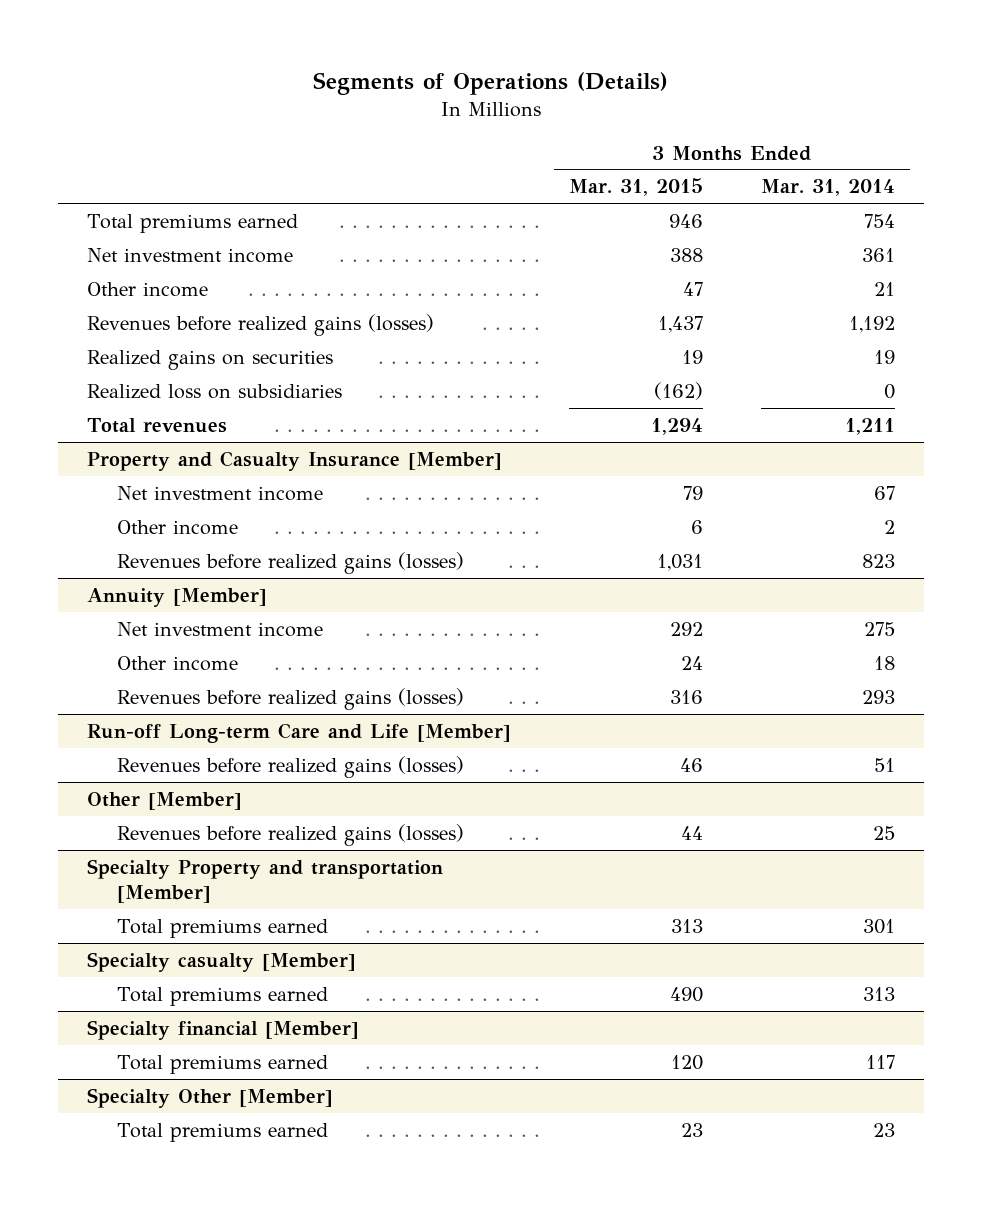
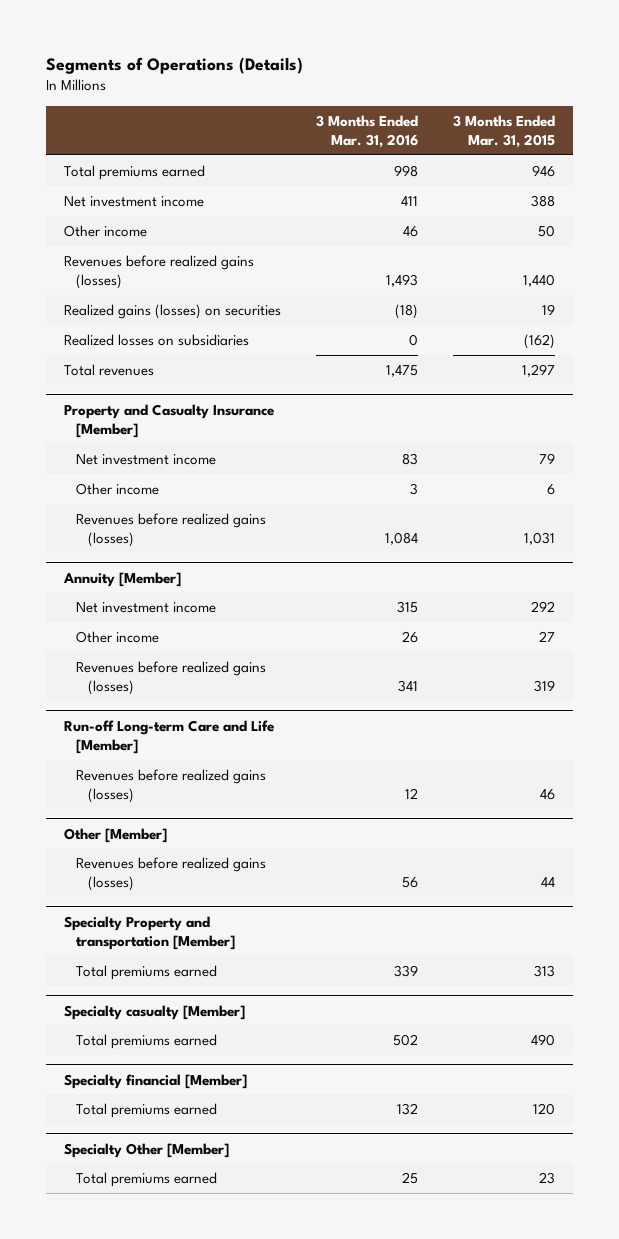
- | 3 Months Ended Mar. 31, 2015 | 3 Months Ended Mar. 31, 2014
+ | 3 Months Ended Mar. 31, 2016 | 3 Months Ended Mar. 31, 2015
- Other income | 47 | 21
- Revenues before realized gains (losses) | 1,437 | 1,192
- Realized gains on securities | 19 | 19
- Realized loss on subsidiaries | (162) | 0
- Total revenues | 1,294 | 1,211
+ Other income | 46 | 50
+ Revenues before realized gains (losses) | 1,493 | 1,440
+ Realized gains (losses) on securities | (18) | 19
+ Realized losses on subsidiaries | 0 | (162)
+ Total revenues | 1,475 | 1,297
@ Annuity [Member]
- Other income | 24 | 18
- Revenues before realized gains (losses) | 316 | 293
+ Other income | 26 | 27
+ Revenues before realized gains (losses) | 341 | 319

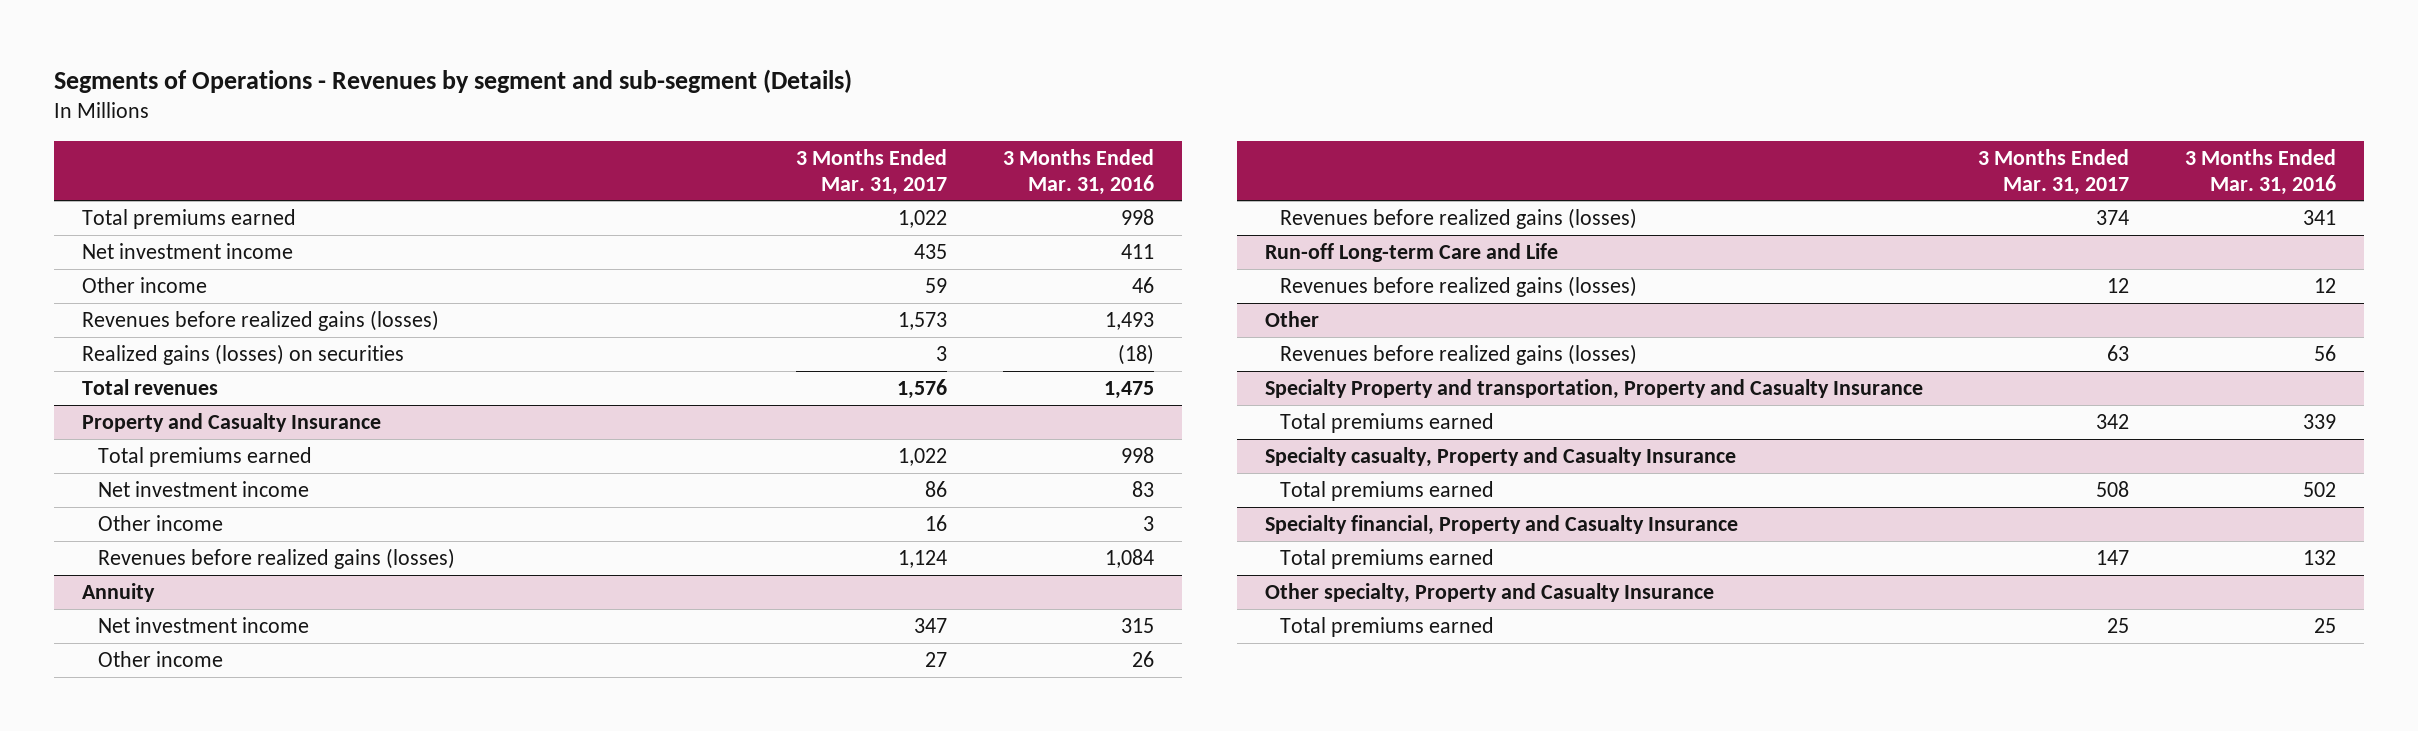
- Segments of Operations (Details)
+ Segments of Operations - Revenues by segment and sub-segment (Details)
- | 3 Months Ended Mar. 31, 2016 | 3 Months Ended Mar. 31, 2015
+ | 3 Months Ended Mar. 31, 2017 | 3 Months Ended Mar. 31, 2016
- Realized losses on subsidiaries | 0 | (162)
- Property and Casualty Insurance [Member]
+ Property and Casualty Insurance
+ Total premiums earned | 1,022 | 998
- Annuity [Member]
+ Annuity
- Run-off Long-term Care and Life [Member]
+ Run-off Long-term Care and Life
- Other [Member]
+ Other
- Specialty Property and transportation [Member]
+ Specialty Property and transportation, Property and Casualty Insurance
- Specialty casualty [Member]
+ Specialty casualty, Property and Casualty Insurance
- Specialty financial [Member]
+ Specialty financial, Property and Casualty Insurance
- Specialty Other [Member]
+ Other specialty, Property and Casualty Insurance

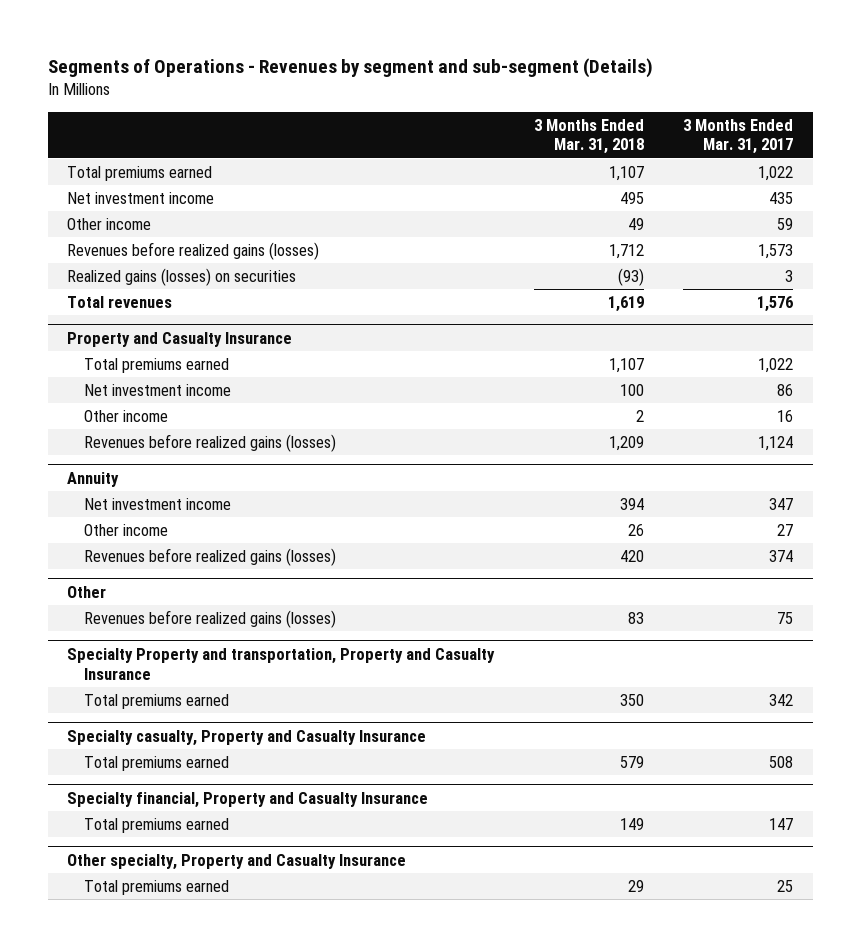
- | 3 Months Ended Mar. 31, 2017 | 3 Months Ended Mar. 31, 2016
+ | 3 Months Ended Mar. 31, 2018 | 3 Months Ended Mar. 31, 2017
- Run-off Long-term Care and Life
- Revenues before realized gains (losses) | 12 | 12
@ Other
- Revenues before realized gains (losses) | 63 | 56
+ Revenues before realized gains (losses) | 83 | 75

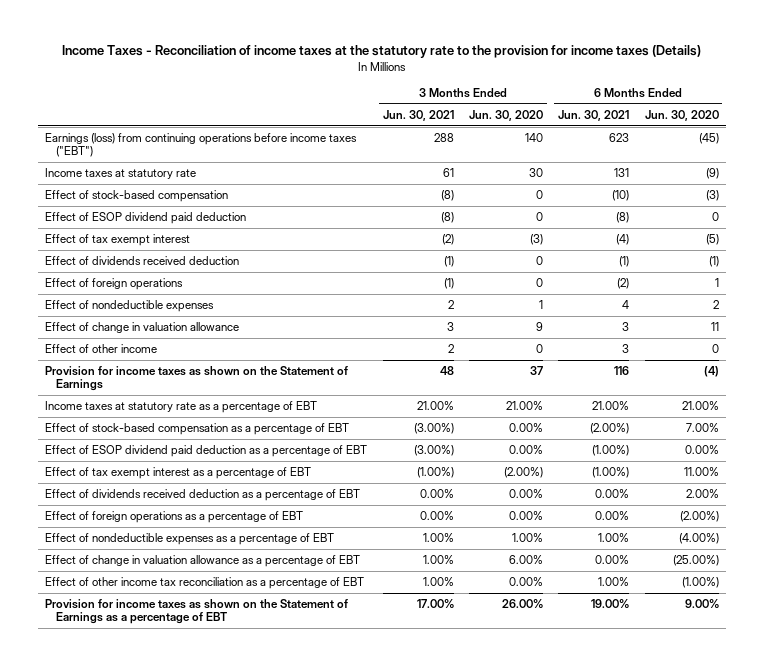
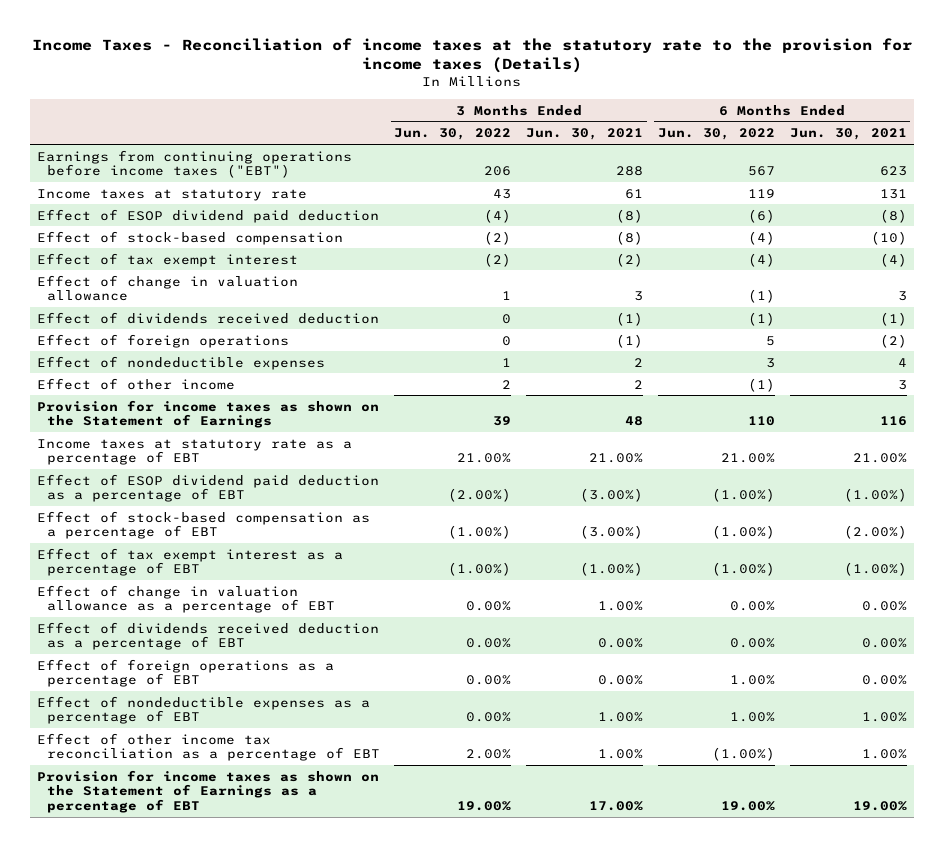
- | 3 Months Ended Jun. 30, 2021 | 3 Months Ended Jun. 30, 2020 | 6 Months Ended Jun. 30, 2021 | 6 Months Ended Jun. 30, 2020
+ | 3 Months Ended Jun. 30, 2022 | 3 Months Ended Jun. 30, 2021 | 6 Months Ended Jun. 30, 2022 | 6 Months Ended Jun. 30, 2021
- Earnings (loss) from continuing operations before income taxes ("EBT") | 288 | 140 | 623 | (45)
+ Earnings from continuing operations before income taxes ("EBT") | 206 | 288 | 567 | 623
moved down: Effect of stock-based compensation | (2) | (8) | (4) | (10)
moved up: Effect of change in valuation allowance | 1 | 3 | (1) | 3
moved down: Effect of stock-based compensation as a percentage of EBT | (1.00%) | (3.00%) | (1.00%) | (2.00%)
moved up: Effect of change in valuation allowance as a percentage of EBT | 0.00% | 1.00% | 0.00% | 0.00%

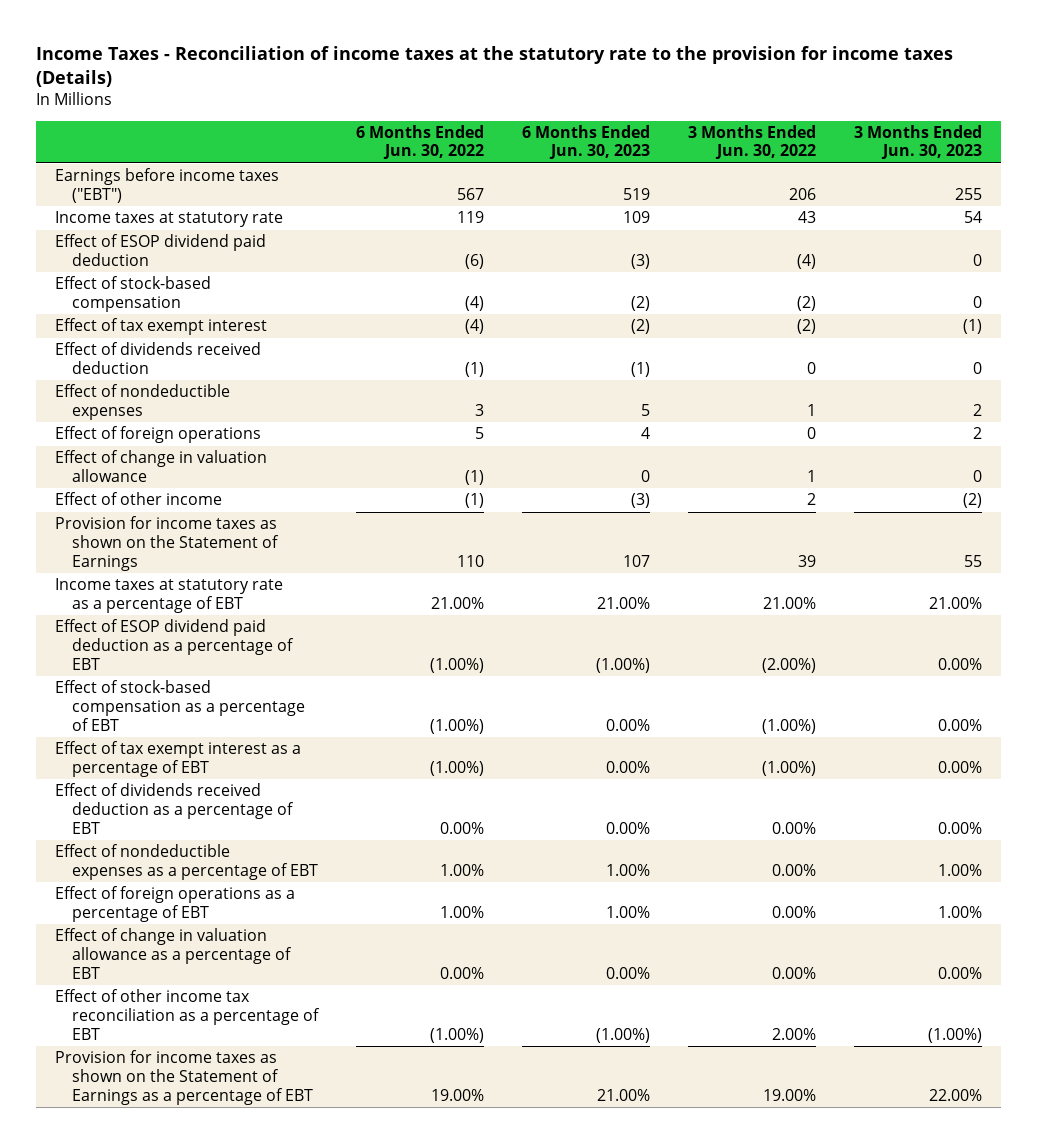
- | 3 Months Ended Jun. 30, 2022 | 3 Months Ended Jun. 30, 2021 | 6 Months Ended Jun. 30, 2022 | 6 Months Ended Jun. 30, 2021
+ | 6 Months Ended Jun. 30, 2022 | 6 Months Ended Jun. 30, 2023 | 3 Months Ended Jun. 30, 2022 | 3 Months Ended Jun. 30, 2023
- Earnings from continuing operations before income taxes ("EBT") | 206 | 288 | 567 | 623
+ Earnings before income taxes ("EBT") | 567 | 519 | 206 | 255
moved down: Effect of foreign operations | 5 | 4 | 0 | 2
moved down: Effect of change in valuation allowance | (1) | 0 | 1 | 0
moved down: Effect of foreign operations as a percentage of EBT | 1.00% | 1.00% | 0.00% | 1.00%
moved down: Effect of change in valuation allowance as a percentage of EBT | 0.00% | 0.00% | 0.00% | 0.00%

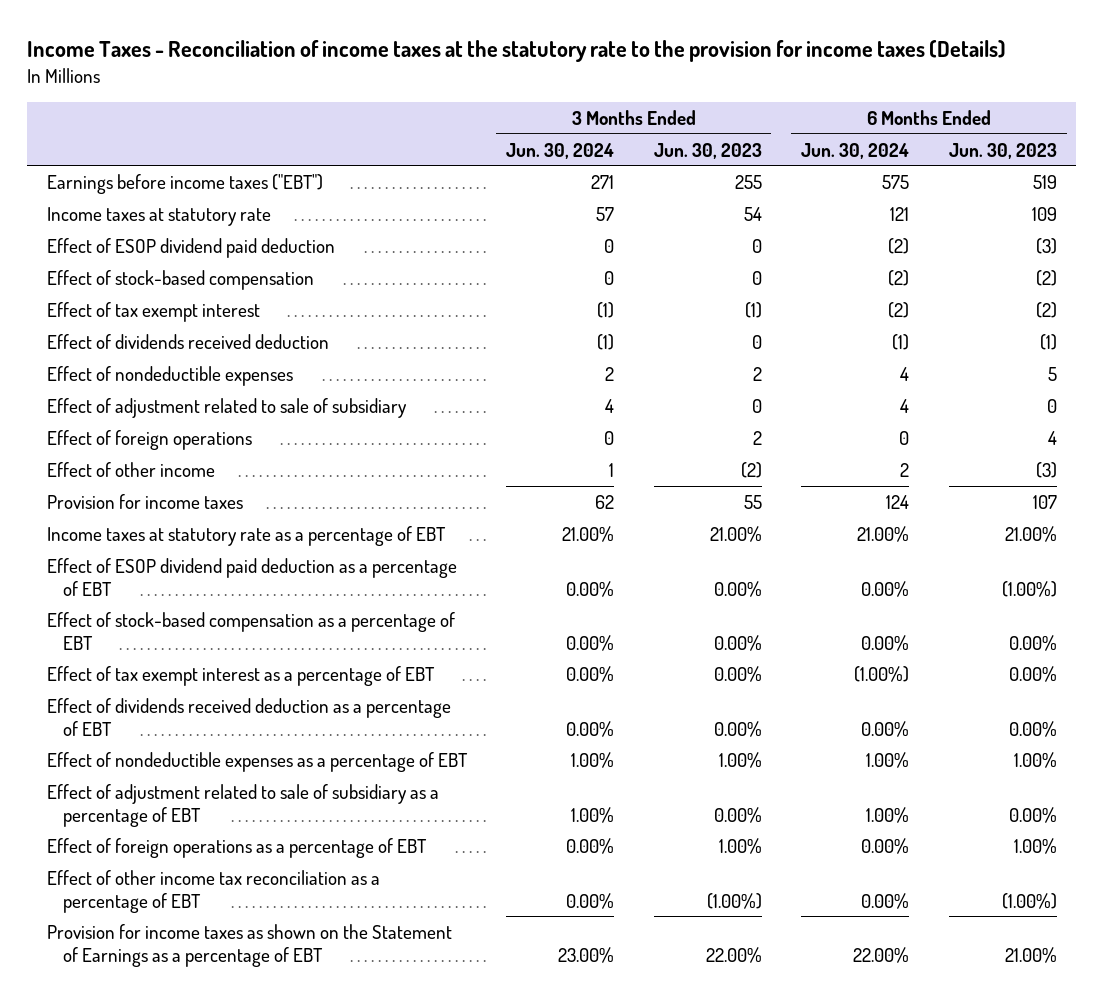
- | 6 Months Ended Jun. 30, 2022 | 6 Months Ended Jun. 30, 2023 | 3 Months Ended Jun. 30, 2022 | 3 Months Ended Jun. 30, 2023
+ | 3 Months Ended Jun. 30, 2024 | 3 Months Ended Jun. 30, 2023 | 6 Months Ended Jun. 30, 2024 | 6 Months Ended Jun. 30, 2023
+ Effect of adjustment related to sale of subsidiary | 4 | 0 | 4 | 0
- Effect of change in valuation allowance | (1) | 0 | 1 | 0
- Provision for income taxes as shown on the Statement of Earnings | 110 | 107 | 39 | 55
+ Provision for income taxes | 62 | 55 | 124 | 107
+ Effect of adjustment related to sale of subsidiary as a percentage of EBT | 1.00% | 0.00% | 1.00% | 0.00%
- Effect of change in valuation allowance as a percentage of EBT | 0.00% | 0.00% | 0.00% | 0.00%

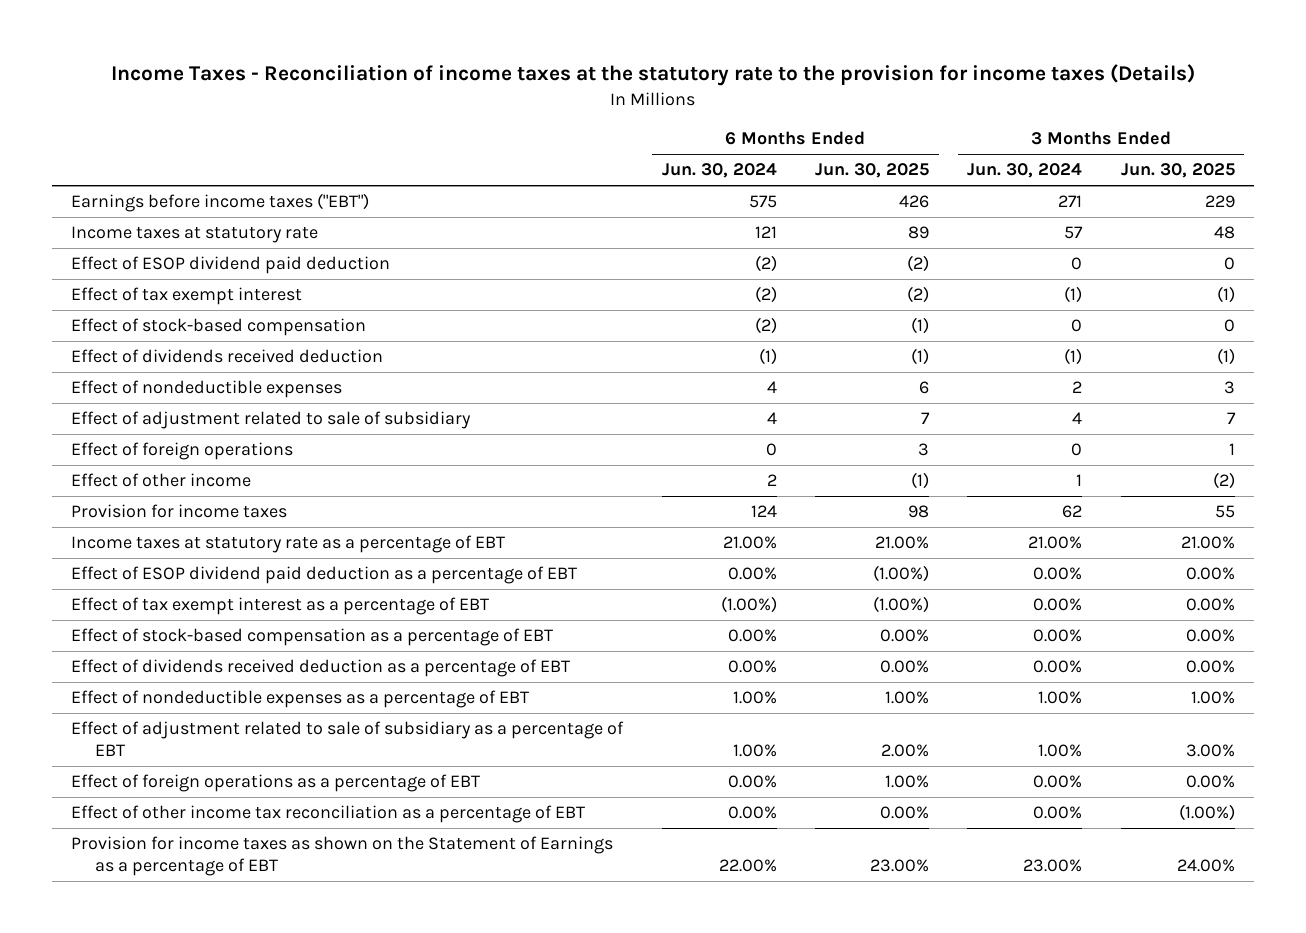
- | 3 Months Ended Jun. 30, 2024 | 3 Months Ended Jun. 30, 2023 | 6 Months Ended Jun. 30, 2024 | 6 Months Ended Jun. 30, 2023
+ | 6 Months Ended Jun. 30, 2024 | 6 Months Ended Jun. 30, 2025 | 3 Months Ended Jun. 30, 2024 | 3 Months Ended Jun. 30, 2025
moved down: Effect of stock-based compensation | (2) | (1) | 0 | 0
moved down: Effect of stock-based compensation as a percentage of EBT | 0.00% | 0.00% | 0.00% | 0.00%

